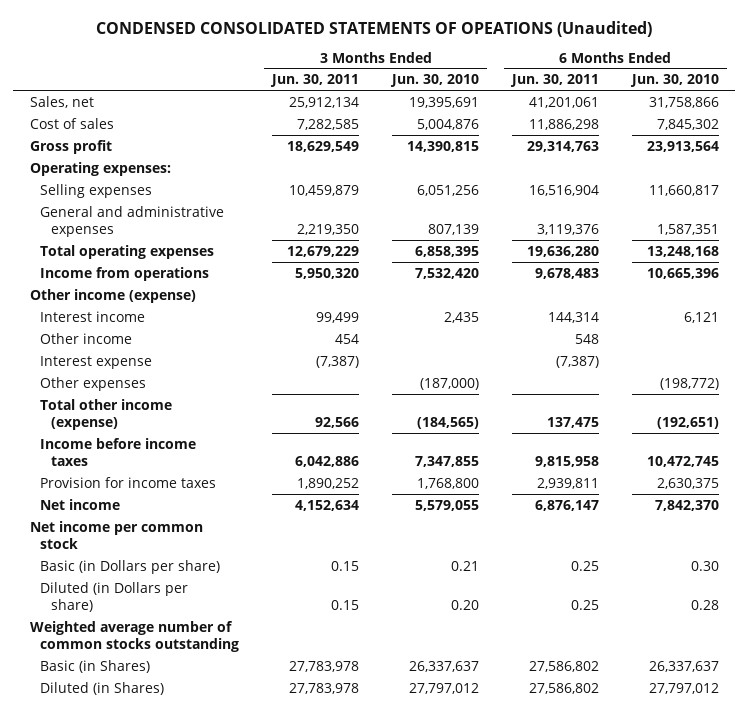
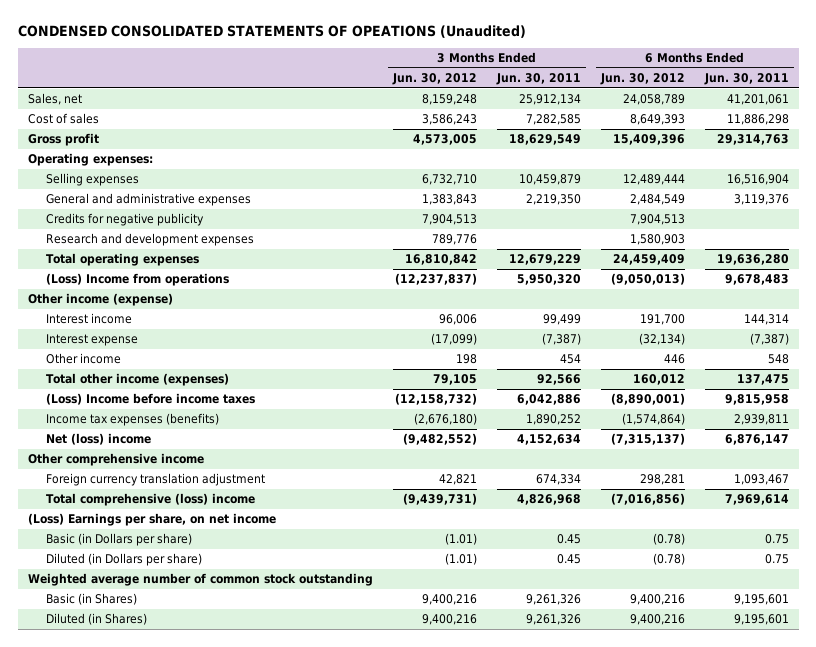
- | 3 Months Ended Jun. 30, 2011 | 3 Months Ended Jun. 30, 2010 | 6 Months Ended Jun. 30, 2011 | 6 Months Ended Jun. 30, 2010
+ | 3 Months Ended Jun. 30, 2012 | 3 Months Ended Jun. 30, 2011 | 6 Months Ended Jun. 30, 2012 | 6 Months Ended Jun. 30, 2011
+ Credits for negative publicity | 7,904,513 | | 7,904,513 |
+ Research and development expenses | 789,776 | | 1,580,903 |
- Income from operations | 5,950,320 | 7,532,420 | 9,678,483 | 10,665,396
+ (Loss) Income from operations | (12,237,837) | 5,950,320 | (9,050,013) | 9,678,483
- Other expenses | | (187,000) | | (198,772)
- Total other income (expense) | 92,566 | (184,565) | 137,475 | (192,651)
- Income before income taxes | 6,042,886 | 7,347,855 | 9,815,958 | 10,472,745
- Provision for income taxes | 1,890,252 | 1,768,800 | 2,939,811 | 2,630,375
- Net income | 4,152,634 | 5,579,055 | 6,876,147 | 7,842,370
- Net income per common stock
- Basic (in Dollars per share) | 0.15 | 0.21 | 0.25 | 0.30
- Diluted (in Dollars per share) | 0.15 | 0.20 | 0.25 | 0.28
- Weighted average number of common stocks outstanding
- Basic (in Shares) | 27,783,978 | 26,337,637 | 27,586,802 | 26,337,637
- Diluted (in Shares) | 27,783,978 | 27,797,012 | 27,586,802 | 27,797,012
moved down: Other income | 198 | 454 | 446 | 548
+ Total other income (expenses) | 79,105 | 92,566 | 160,012 | 137,475
+ (Loss) Income before income taxes | (12,158,732) | 6,042,886 | (8,890,001) | 9,815,958
+ Income tax expenses (benefits) | (2,676,180) | 1,890,252 | (1,574,864) | 2,939,811
+ Net (loss) income | (9,482,552) | 4,152,634 | (7,315,137) | 6,876,147
+ Other comprehensive income
+ Foreign currency translation adjustment | 42,821 | 674,334 | 298,281 | 1,093,467
+ Total comprehensive (loss) income | (9,439,731) | 4,826,968 | (7,016,856) | 7,969,614
+ (Loss) Earnings per share, on net income
+ Basic (in Dollars per share) | (1.01) | 0.45 | (0.78) | 0.75
+ Diluted (in Dollars per share) | (1.01) | 0.45 | (0.78) | 0.75
+ Weighted average number of common stock outstanding
+ Basic (in Shares) | 9,400,216 | 9,261,326 | 9,400,216 | 9,195,601
+ Diluted (in Shares) | 9,400,216 | 9,261,326 | 9,400,216 | 9,195,601

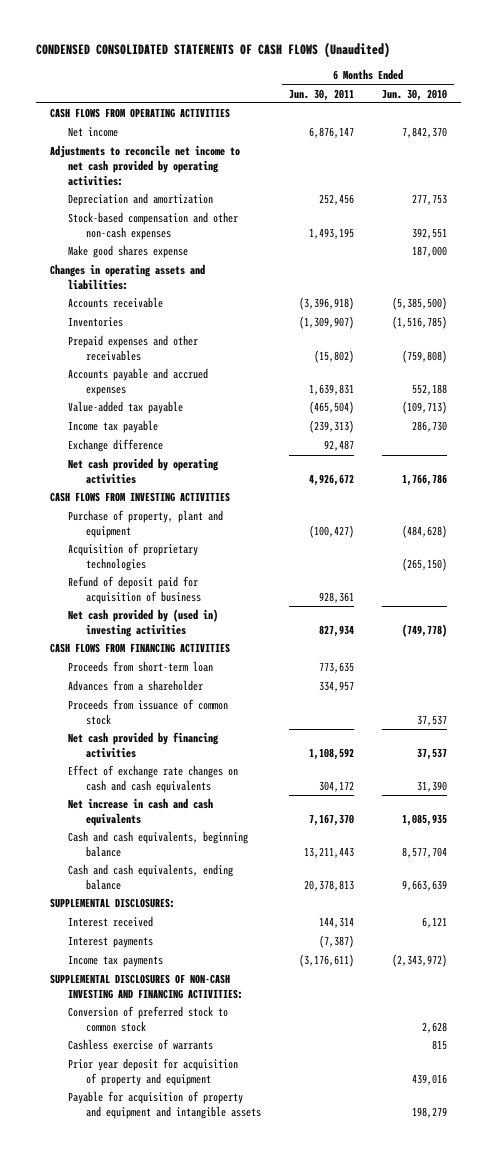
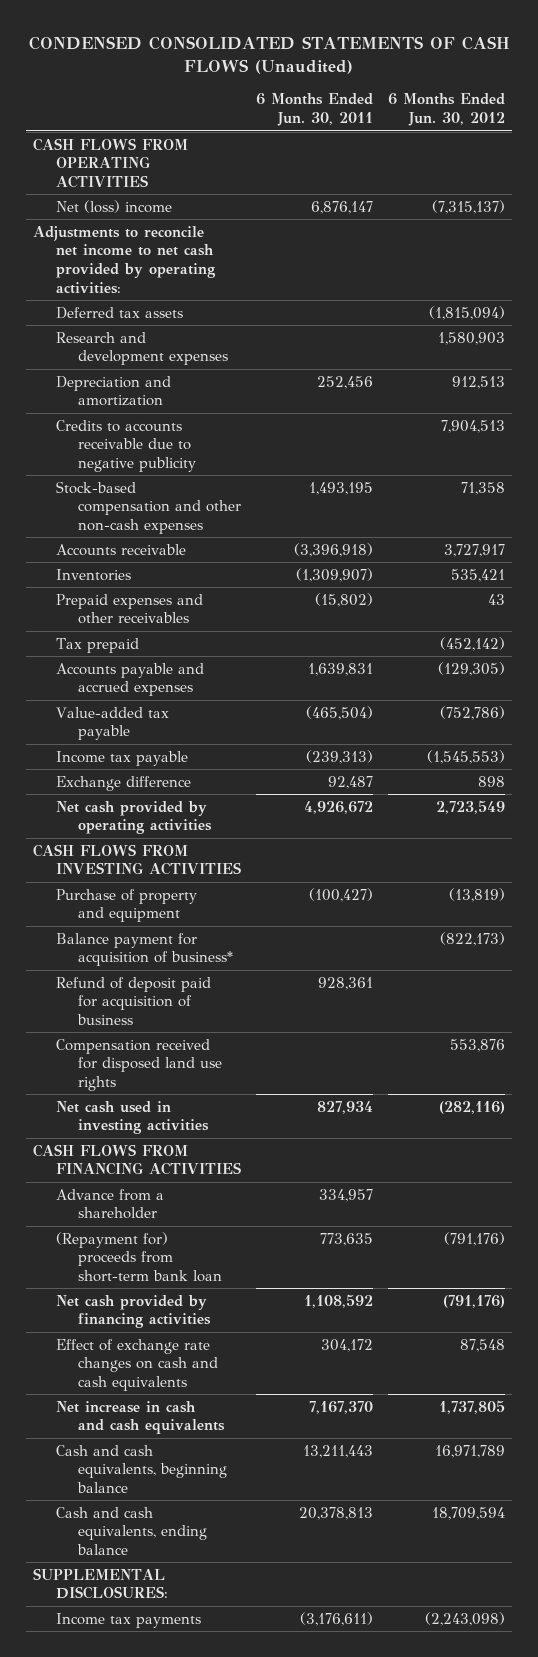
- | 6 Months Ended Jun. 30, 2011 | 6 Months Ended Jun. 30, 2010
+ | 6 Months Ended Jun. 30, 2011 | 6 Months Ended Jun. 30, 2012
- Net income | 6,876,147 | 7,842,370
+ Net (loss) income | 6,876,147 | (7,315,137)
+ Deferred tax assets | | (1,815,094)
+ Research and development expenses | | 1,580,903
+ Credits to accounts receivable due to negative publicity | | 7,904,513
- Make good shares expense | | 187,000
- Changes in operating assets and liabilities:
+ Tax prepaid | | (452,142)
- Purchase of property, plant and equipment | (100,427) | (484,628)
- Acquisition of proprietary technologies | | (265,150)
+ Purchase of property and equipment | (100,427) | (13,819)
+ Balance payment for acquisition of business* | | (822,173)
- Net cash provided by (used in) investing activities | 827,934 | (749,778)
+ Compensation received for disposed land use rights | | 553,876
+ Net cash used in investing activities | 827,934 | (282,116)
- Proceeds from short-term loan | 773,635 |
- Advances from a shareholder | 334,957 |
- Proceeds from issuance of common stock | | 37,537
+ Advance from a shareholder | 334,957 |
+ (Repayment for) proceeds from short-term bank loan | 773,635 | (791,176)
- Interest received | 144,314 | 6,121
- Interest payments | (7,387) |
- SUPPLEMENTAL DISCLOSURES OF NON-CASH INVESTING AND FINANCING ACTIVITIES:
- Conversion of preferred stock to common stock | | 2,628
- Cashless exercise of warrants | | 815
- Prior year deposit for acquisition of property and equipment | | 439,016
- Payable for acquisition of property and equipment and intangible assets | | 198,279

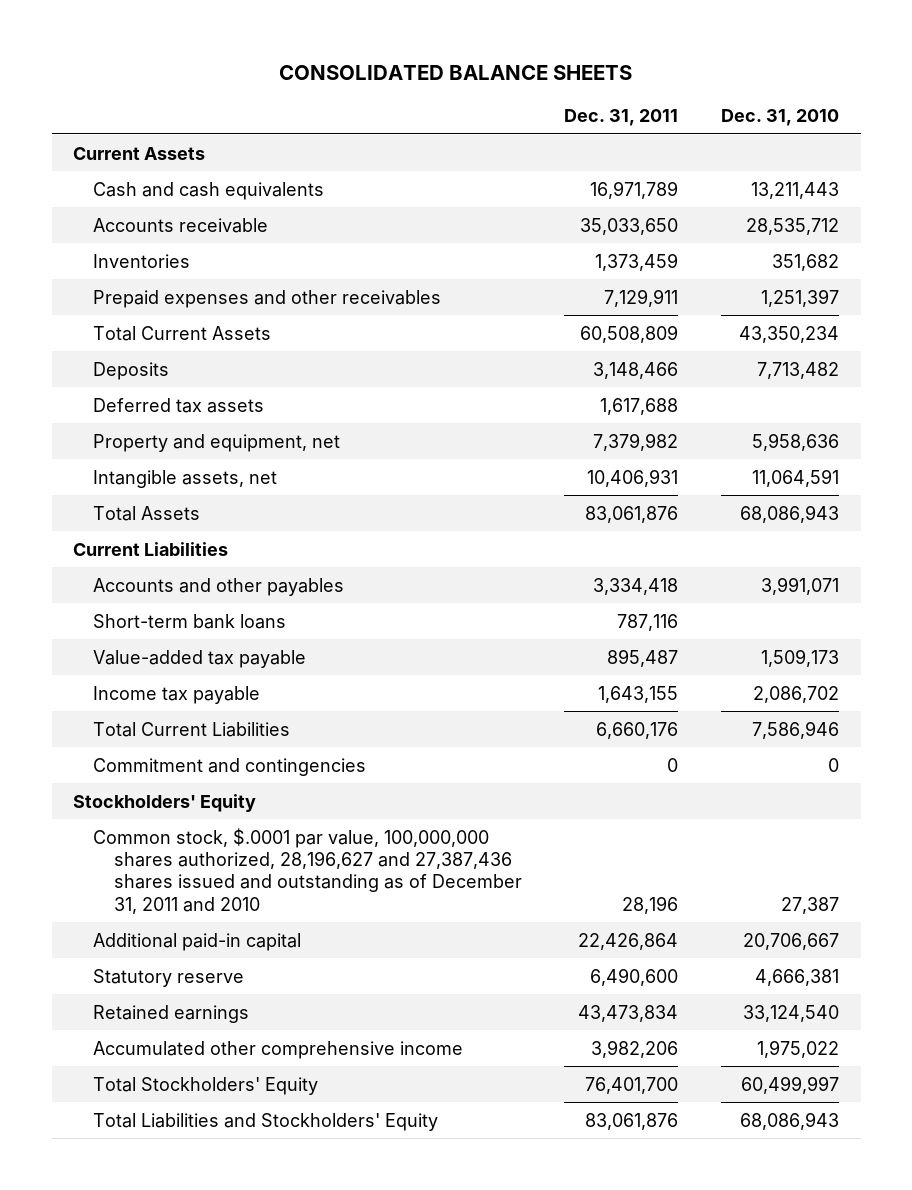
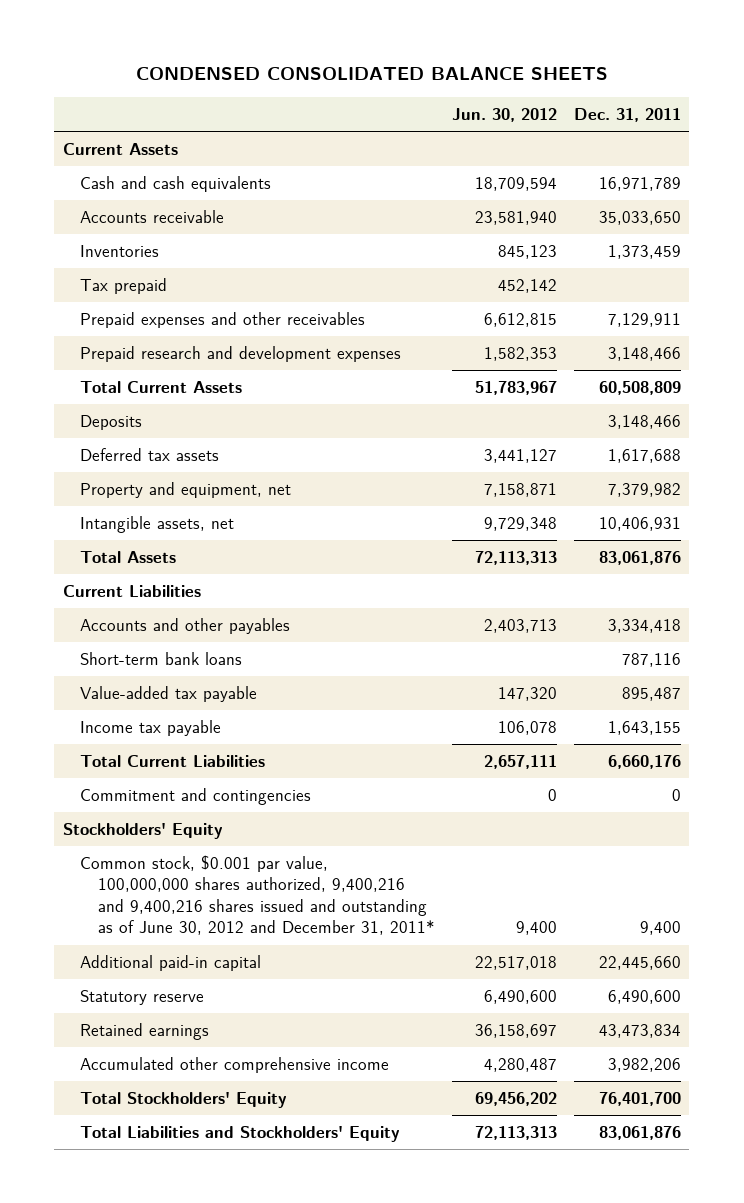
- CONSOLIDATED BALANCE SHEETS
+ CONDENSED CONSOLIDATED BALANCE SHEETS
- | Dec. 31, 2011 | Dec. 31, 2010
+ | Jun. 30, 2012 | Dec. 31, 2011
+ Tax prepaid | 452,142 |
+ Prepaid research and development expenses | 1,582,353 | 3,148,466
- Common stock, $.0001 par value, 100,000,000 shares authorized, 28,196,627 and 27,387,436 shares issued and outstanding as of December 31, 2011 and 2010 | 28,196 | 27,387
- Additional paid-in capital | 22,426,864 | 20,706,667
+ Common stock, $0.001 par value, 100,000,000 shares authorized, 9,400,216 and 9,400,216 shares issued and outstanding as of June 30, 2012 and December 31, 2011* | 9,400 | 9,400
+ Additional paid-in capital | 22,517,018 | 22,445,660

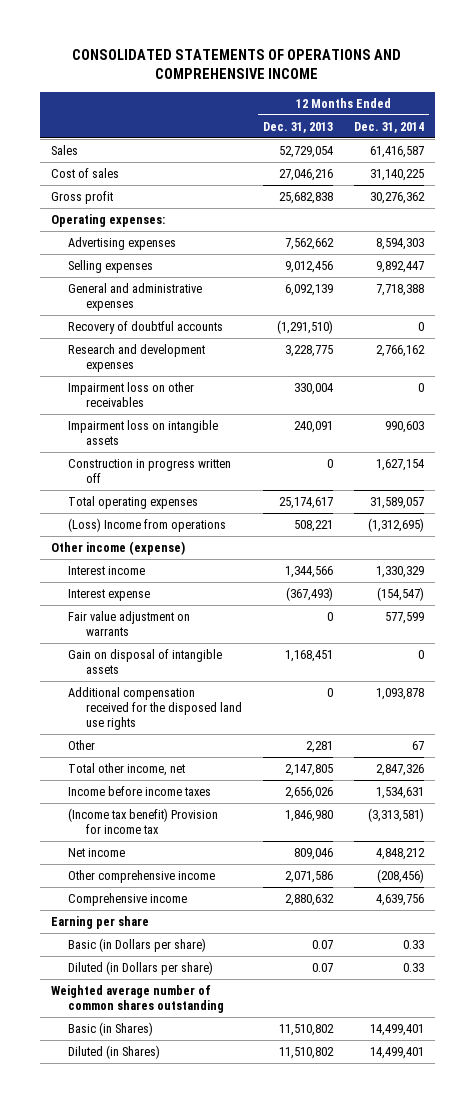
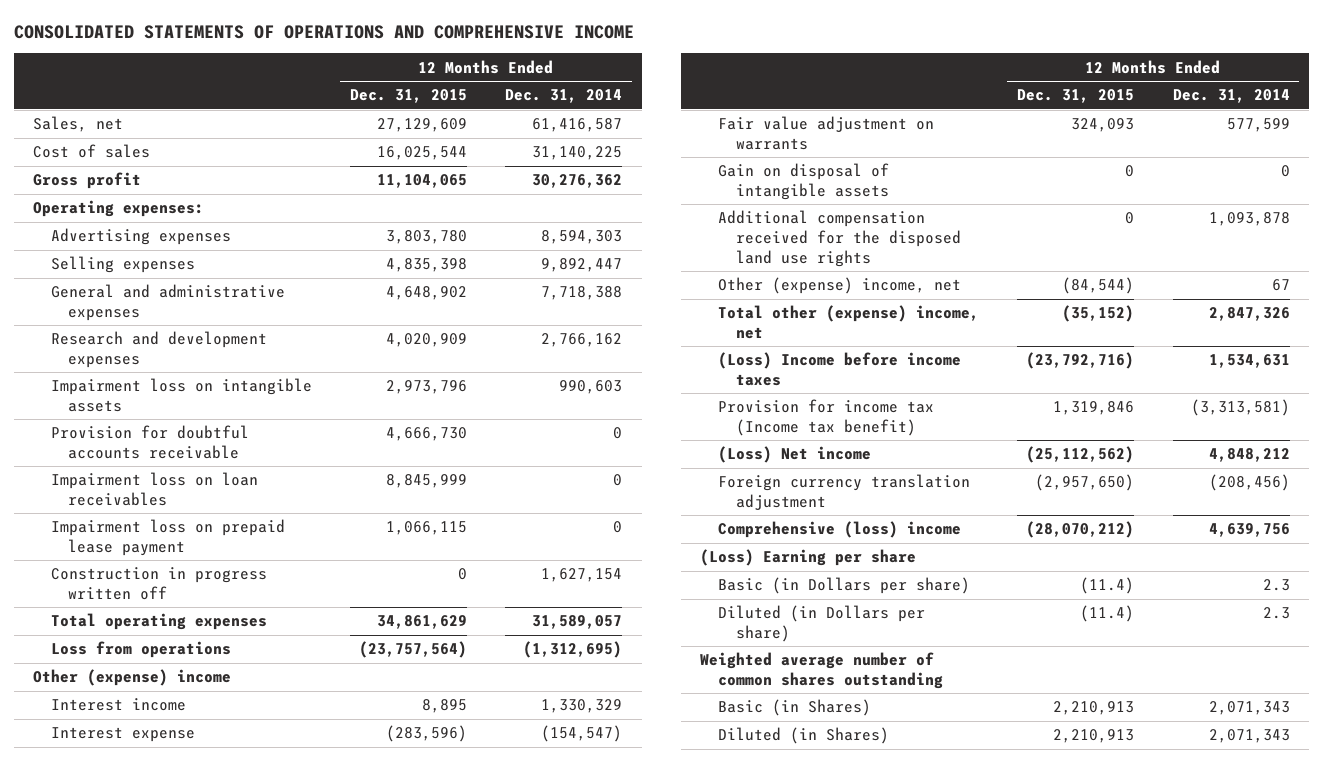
- | 12 Months Ended Dec. 31, 2013 | 12 Months Ended Dec. 31, 2014
+ | 12 Months Ended Dec. 31, 2015 | 12 Months Ended Dec. 31, 2014
- Sales | 52,729,054 | 61,416,587
+ Sales, net | 27,129,609 | 61,416,587
- Recovery of doubtful accounts | (1,291,510) | 0
- Impairment loss on other receivables | 330,004 | 0
+ Provision for doubtful accounts receivable | 4,666,730 | 0
+ Impairment loss on loan receivables | 8,845,999 | 0
+ Impairment loss on prepaid lease payment | 1,066,115 | 0
- (Loss) Income from operations | 508,221 | (1,312,695)
- Other income (expense)
+ Loss from operations | (23,757,564) | (1,312,695)
+ Other (expense) income
- Other | 2,281 | 67
- Total other income, net | 2,147,805 | 2,847,326
- Income before income taxes | 2,656,026 | 1,534,631
- (Income tax benefit) Provision for income tax | 1,846,980 | (3,313,581)
- Net income | 809,046 | 4,848,212
- Other comprehensive income | 2,071,586 | (208,456)
- Comprehensive income | 2,880,632 | 4,639,756
- Earning per share
- Basic (in Dollars per share) | 0.07 | 0.33
- Diluted (in Dollars per share) | 0.07 | 0.33
+ Other (expense) income, net | (84,544) | 67
+ Total other (expense) income, net | (35,152) | 2,847,326
+ (Loss) Income before income taxes | (23,792,716) | 1,534,631
+ Provision for income tax (Income tax benefit) | 1,319,846 | (3,313,581)
+ (Loss) Net income | (25,112,562) | 4,848,212
+ Foreign currency translation adjustment | (2,957,650) | (208,456)
+ Comprehensive (loss) income | (28,070,212) | 4,639,756
+ (Loss) Earning per share
+ Basic (in Dollars per share) | (11.4) | 2.3
+ Diluted (in Dollars per share) | (11.4) | 2.3
- Basic (in Shares) | 11,510,802 | 14,499,401
- Diluted (in Shares) | 11,510,802 | 14,499,401
+ Basic (in Shares) | 2,210,913 | 2,071,343
+ Diluted (in Shares) | 2,210,913 | 2,071,343

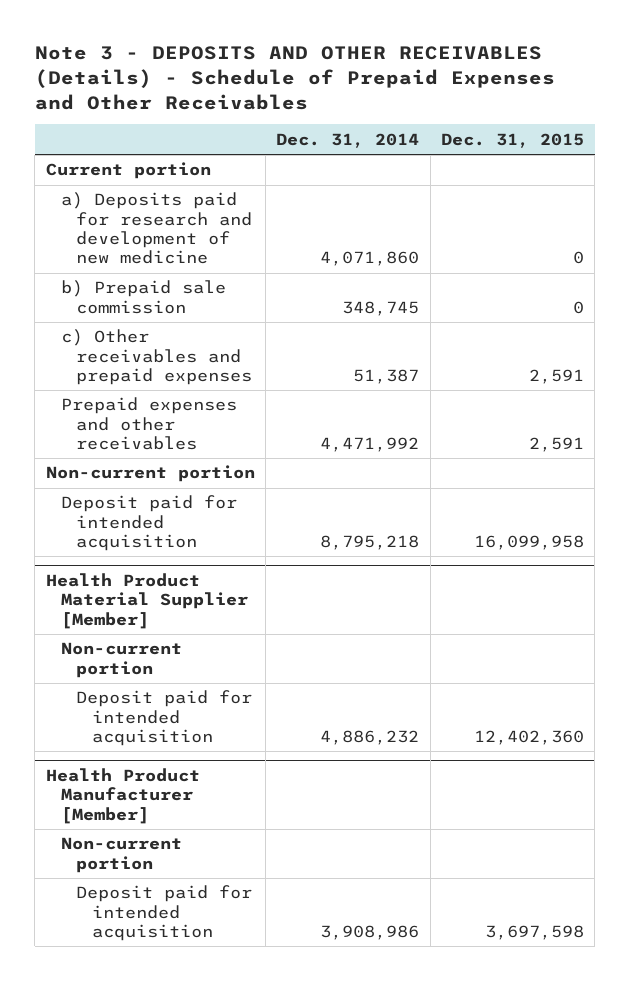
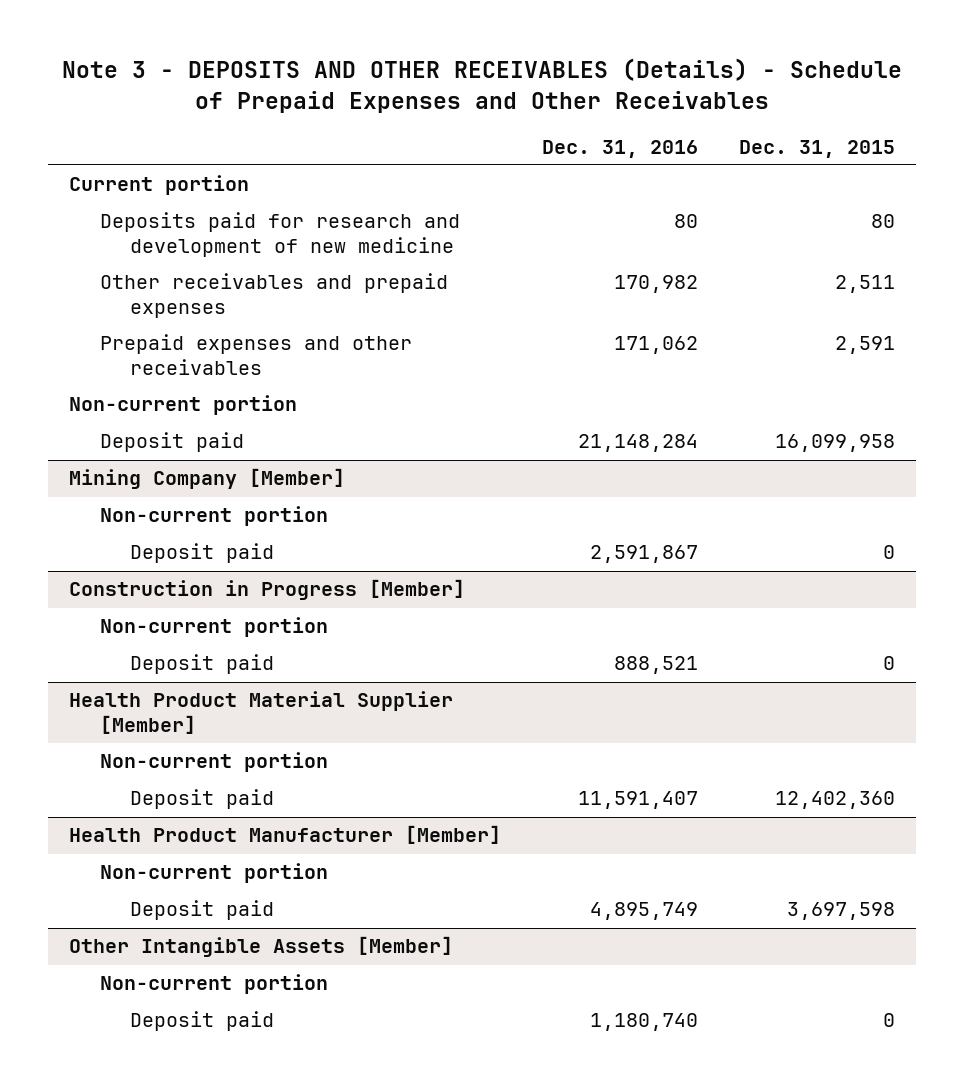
- | Dec. 31, 2014 | Dec. 31, 2015
+ | Dec. 31, 2016 | Dec. 31, 2015
- a) Deposits paid for research and development of new medicine | 4,071,860 | 0
- b) Prepaid sale commission | 348,745 | 0
- c) Other receivables and prepaid expenses | 51,387 | 2,591
+ Deposits paid for research and development of new medicine | 80 | 80
+ Other receivables and prepaid expenses | 170,982 | 2,511
- Deposit paid for intended acquisition | 8,795,218 | 16,099,958
+ Deposit paid | 21,148,284 | 16,099,958
+ Mining Company [Member]
+ Non-current portion
+ Deposit paid | 2,591,867 | 0
+ Construction in Progress [Member]
+ Non-current portion
+ Deposit paid | 888,521 | 0
@ Health Product Material Supplier [Member]
- Deposit paid for intended acquisition | 4,886,232 | 12,402,360
+ Deposit paid | 11,591,407 | 12,402,360
@ Health Product Manufacturer [Member]
- Deposit paid for intended acquisition | 3,908,986 | 3,697,598
+ Deposit paid | 4,895,749 | 3,697,598
+ Other Intangible Assets [Member]
+ Non-current portion
+ Deposit paid | 1,180,740 | 0

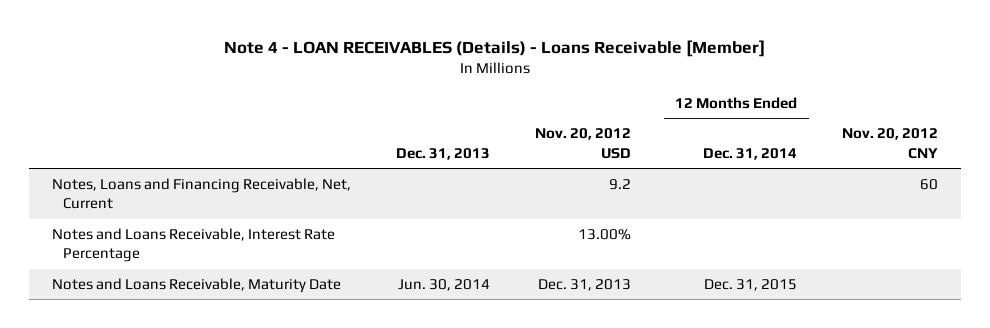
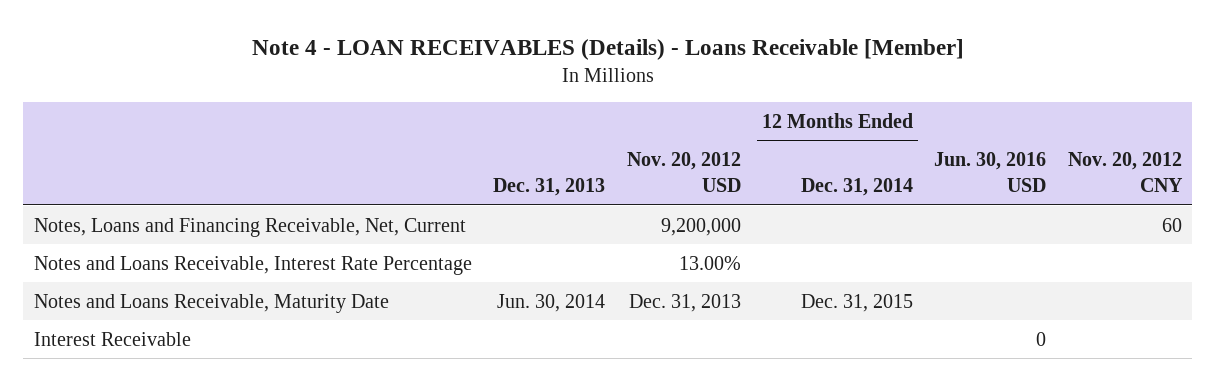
- | Dec. 31, 2013 | Nov. 20, 2012 USD | 12 Months Ended Dec. 31, 2014 | Nov. 20, 2012 CNY
+ | Dec. 31, 2013 | Nov. 20, 2012 USD | 12 Months Ended Dec. 31, 2014 | Jun. 30, 2016 USD | Nov. 20, 2012 CNY
- Notes, Loans and Financing Receivable, Net, Current | | 9.2 | | 60
+ Notes, Loans and Financing Receivable, Net, Current | | 9,200,000 | | | 60
+ Interest Receivable | | | | 0 |

